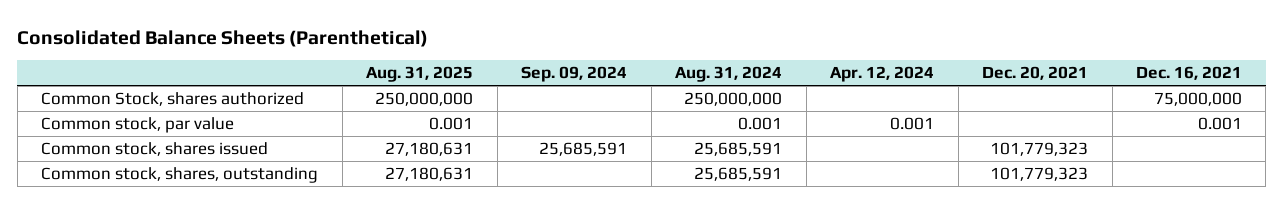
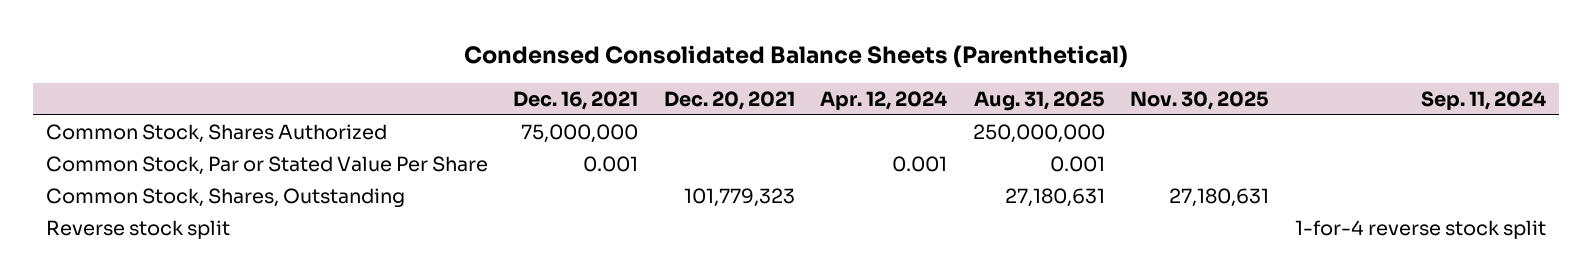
- Consolidated Balance Sheets (Parenthetical)
+ Condensed Consolidated Balance Sheets (Parenthetical)
- | Aug. 31, 2025 | Sep. 09, 2024 | Aug. 31, 2024 | Apr. 12, 2024 | Dec. 20, 2021 | Dec. 16, 2021
+ | Dec. 16, 2021 | Dec. 20, 2021 | Apr. 12, 2024 | Aug. 31, 2025 | Nov. 30, 2025 | Sep. 11, 2024
- Common Stock, shares authorized | 250,000,000 | | 250,000,000 | | | 75,000,000
- Common stock, par value | 0.001 | | 0.001 | 0.001 | | 0.001
- Common stock, shares issued | 27,180,631 | 25,685,591 | 25,685,591 | | 101,779,323 |
- Common stock, shares, outstanding | 27,180,631 | | 25,685,591 | | 101,779,323 |
+ Common Stock, Shares Authorized | 75,000,000 | | | 250,000,000 | |
+ Common Stock, Par or Stated Value Per Share | 0.001 | | 0.001 | 0.001 | |
+ Common Stock, Shares, Outstanding | | 101,779,323 | | 27,180,631 | 27,180,631 |
+ Reverse stock split | | | | | | 1-for-4 reverse stock split

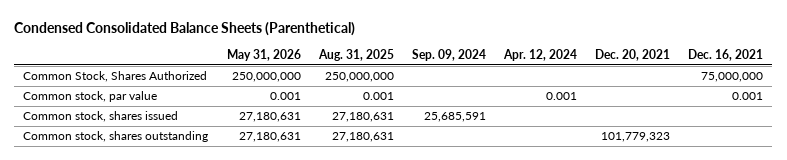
- | Dec. 16, 2021 | Dec. 20, 2021 | Apr. 12, 2024 | Aug. 31, 2025 | Nov. 30, 2025 | Sep. 11, 2024
+ | May 31, 2026 | Aug. 31, 2025 | Sep. 09, 2024 | Apr. 12, 2024 | Dec. 20, 2021 | Dec. 16, 2021
- Common Stock, Par or Stated Value Per Share | 0.001 | | 0.001 | 0.001 | |
- Common Stock, Shares, Outstanding | | 101,779,323 | | 27,180,631 | 27,180,631 |
- Reverse stock split | | | | | | 1-for-4 reverse stock split
+ Common stock, par value | 0.001 | 0.001 | | 0.001 | | 0.001
+ Common stock, shares issued | 27,180,631 | 27,180,631 | 25,685,591 | | |
+ Common stock, shares outstanding | 27,180,631 | 27,180,631 | | | 101,779,323 |

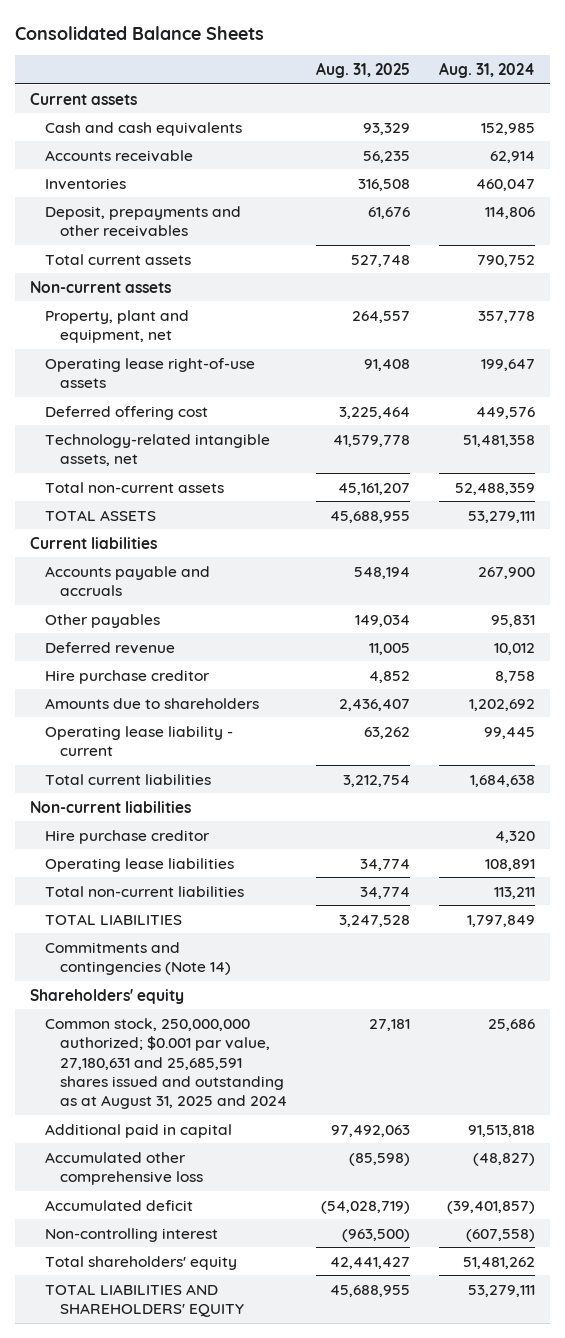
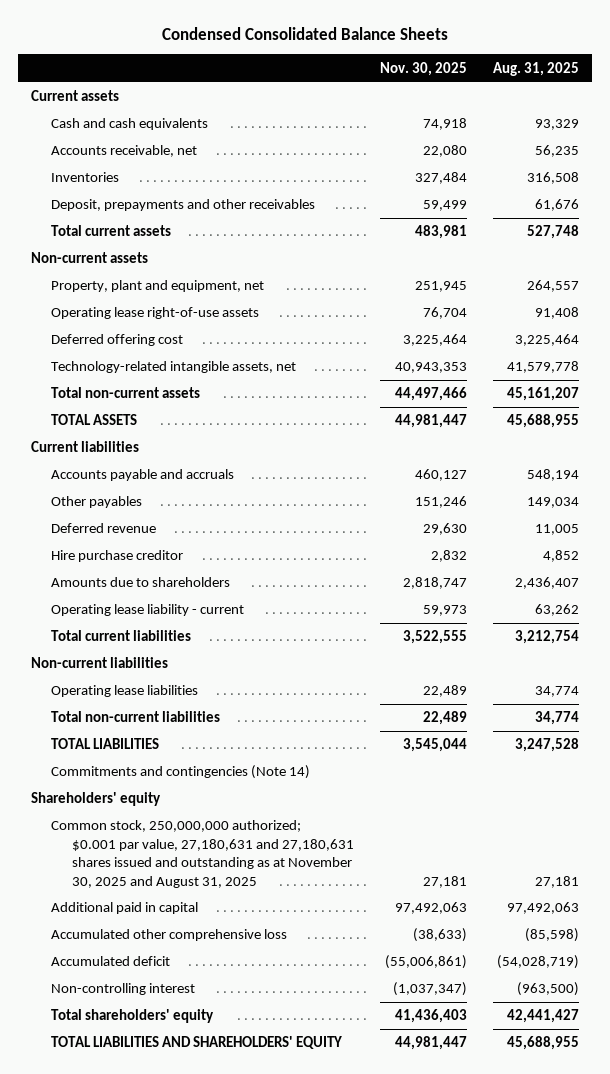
- Consolidated Balance Sheets
+ Condensed Consolidated Balance Sheets
- | Aug. 31, 2025 | Aug. 31, 2024
+ | Nov. 30, 2025 | Aug. 31, 2025
- Accounts receivable | 56,235 | 62,914
+ Accounts receivable, net | 22,080 | 56,235
- Hire purchase creditor | | 4,320
- Common stock, 250,000,000 authorized; $0.001 par value, 27,180,631 and 25,685,591 shares issued and outstanding as at August 31, 2025 and 2024 | 27,181 | 25,686
+ Common stock, 250,000,000 authorized; $0.001 par value, 27,180,631 and 27,180,631 shares issued and outstanding as at November 30, 2025 and August 31, 2025 | 27,181 | 27,181

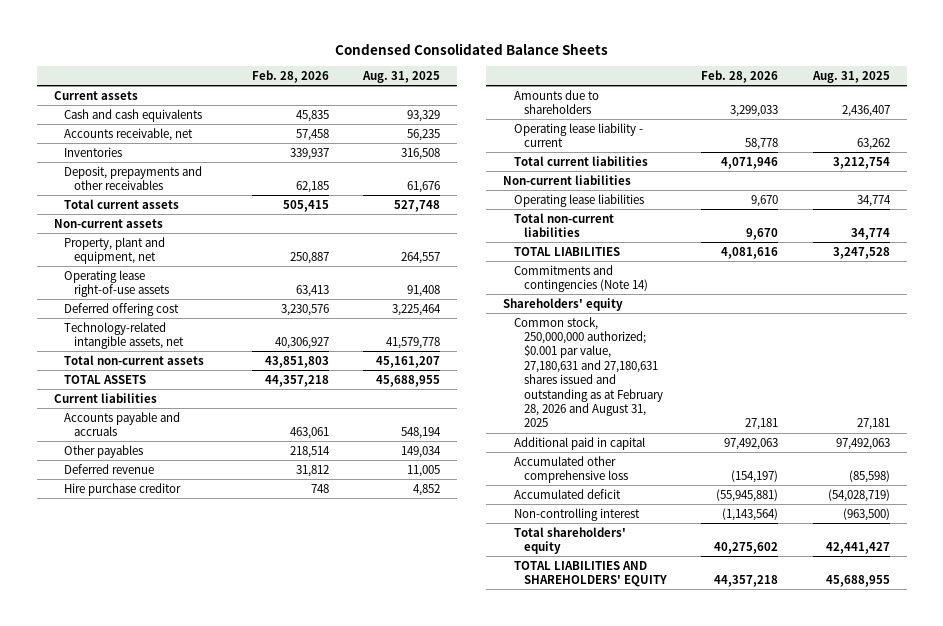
- | Nov. 30, 2025 | Aug. 31, 2025
+ | Feb. 28, 2026 | Aug. 31, 2025
- Common stock, 250,000,000 authorized; $0.001 par value, 27,180,631 and 27,180,631 shares issued and outstanding as at November 30, 2025 and August 31, 2025 | 27,181 | 27,181
+ Common stock, 250,000,000 authorized; $0.001 par value, 27,180,631 and 27,180,631 shares issued and outstanding as at February 28, 2026 and August 31, 2025 | 27,181 | 27,181

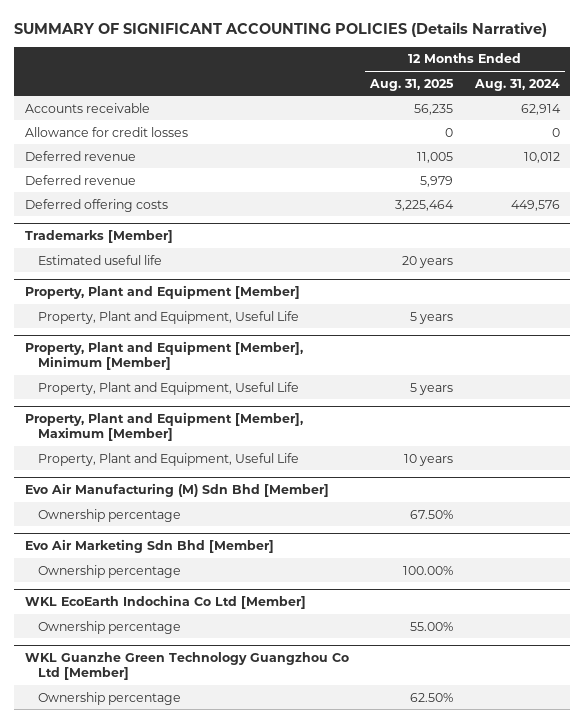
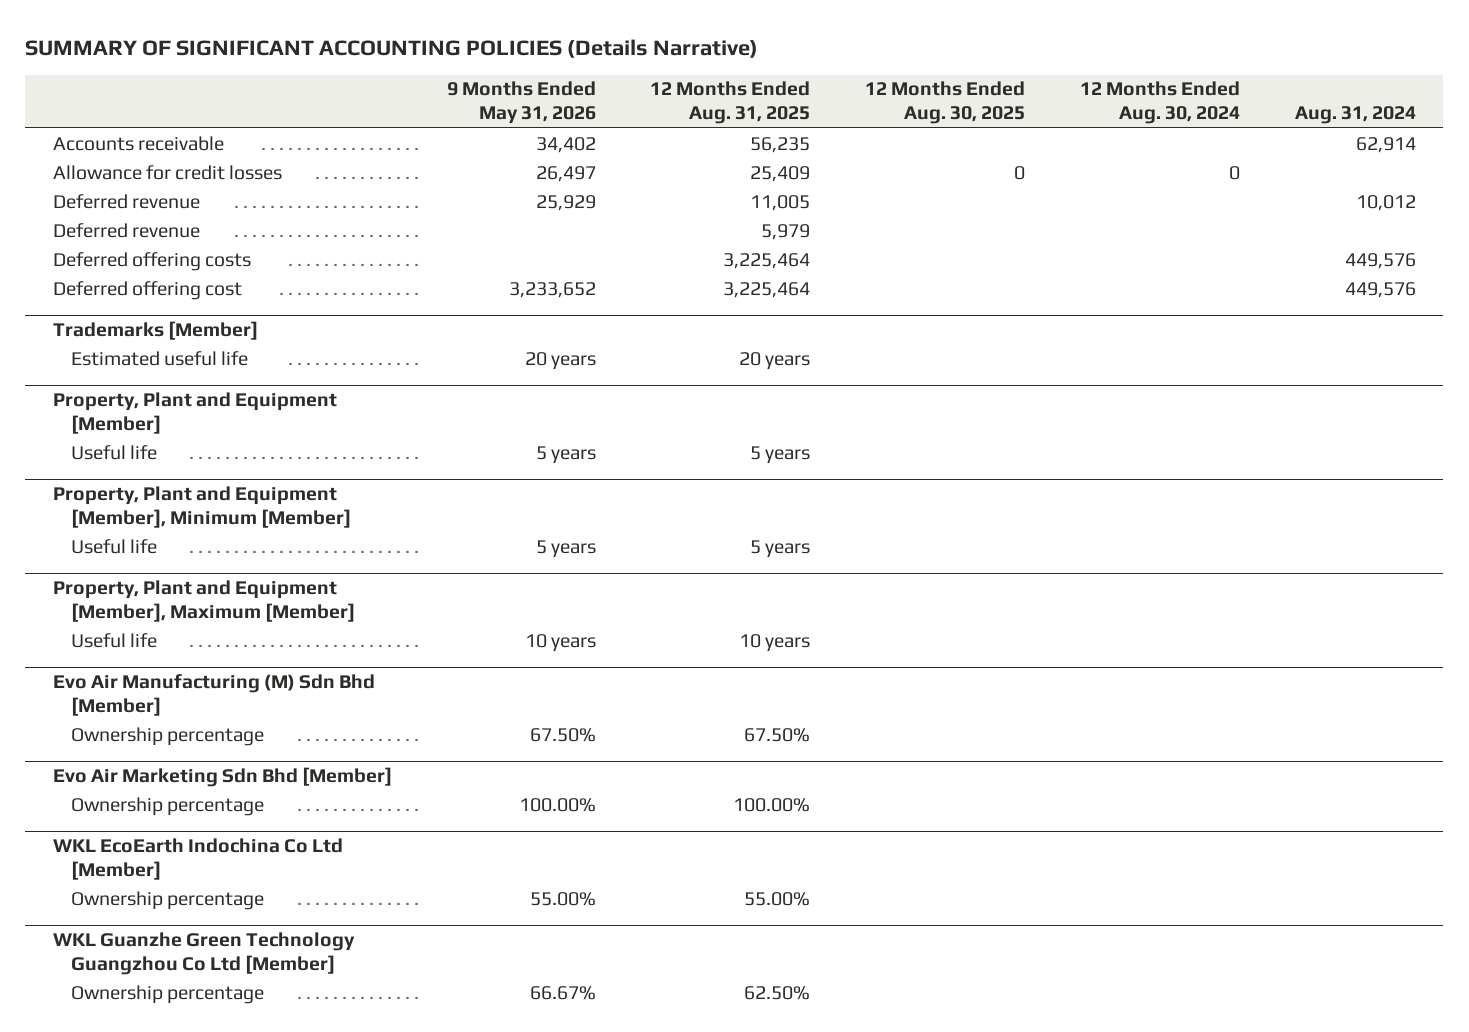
- | 12 Months Ended Aug. 31, 2025 | 12 Months Ended Aug. 31, 2024
+ | 9 Months Ended May 31, 2026 | 12 Months Ended Aug. 31, 2025 | 12 Months Ended Aug. 30, 2025 | 12 Months Ended Aug. 30, 2024 | Aug. 31, 2024
- Allowance for credit losses | 0 | 0
+ Allowance for credit losses | 26,497 | 25,409 | 0 | 0 |
+ Deferred offering cost | 3,233,652 | 3,225,464 | | | 449,576
@ Property, Plant and Equipment [Member]
- Property, Plant and Equipment, Useful Life | 5 years |
+ Useful life | 5 years | 5 years | | |
@ Property, Plant and Equipment [Member], Minimum [Member]
- Property, Plant and Equipment, Useful Life | 5 years |
+ Useful life | 5 years | 5 years | | |
@ Property, Plant and Equipment [Member], Maximum [Member]
- Property, Plant and Equipment, Useful Life | 10 years |
+ Useful life | 10 years | 10 years | | |

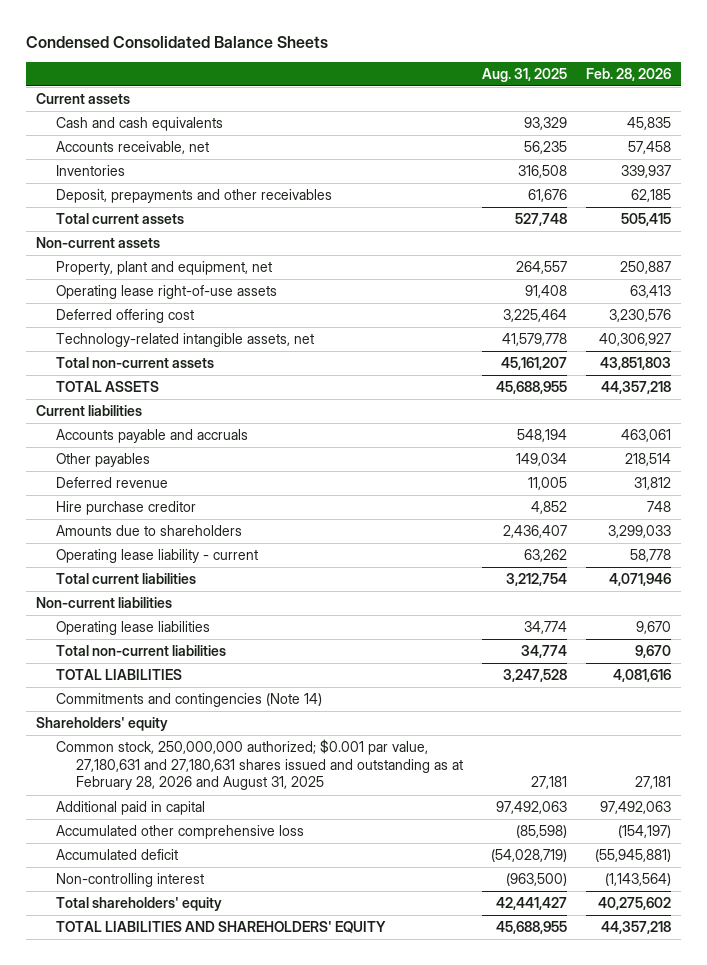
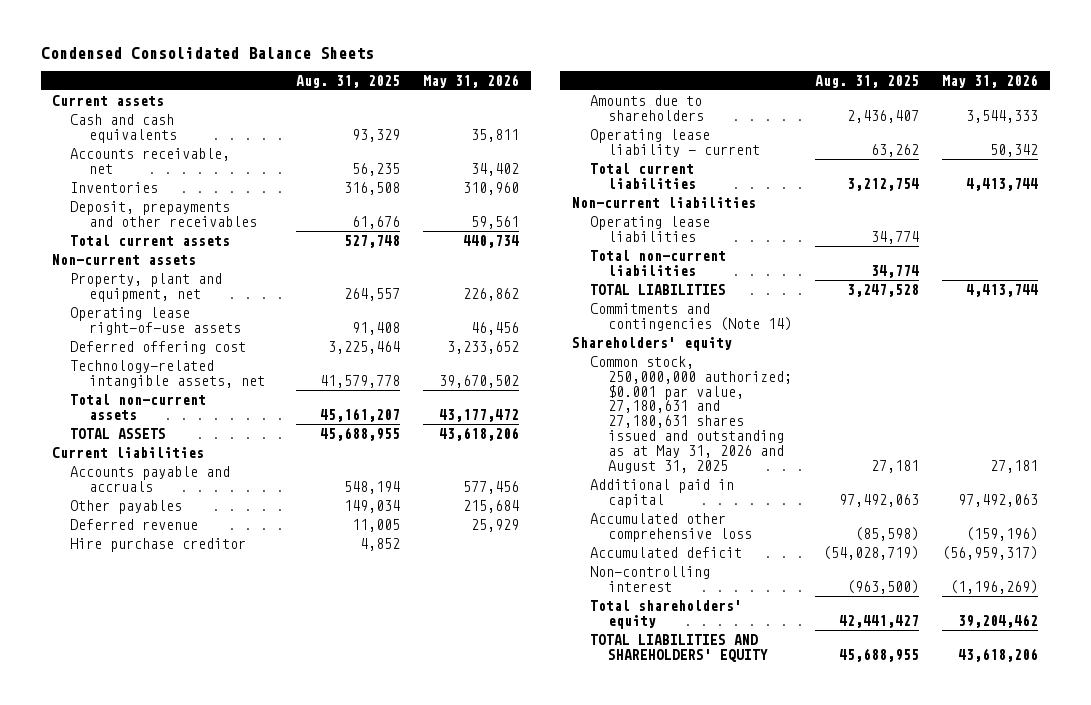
- | Aug. 31, 2025 | Feb. 28, 2026
+ | Aug. 31, 2025 | May 31, 2026
- Common stock, 250,000,000 authorized; $0.001 par value, 27,180,631 and 27,180,631 shares issued and outstanding as at February 28, 2026 and August 31, 2025 | 27,181 | 27,181
+ Common stock, 250,000,000 authorized; $0.001 par value, 27,180,631 and 27,180,631 shares issued and outstanding as at May 31, 2026 and August 31, 2025 | 27,181 | 27,181

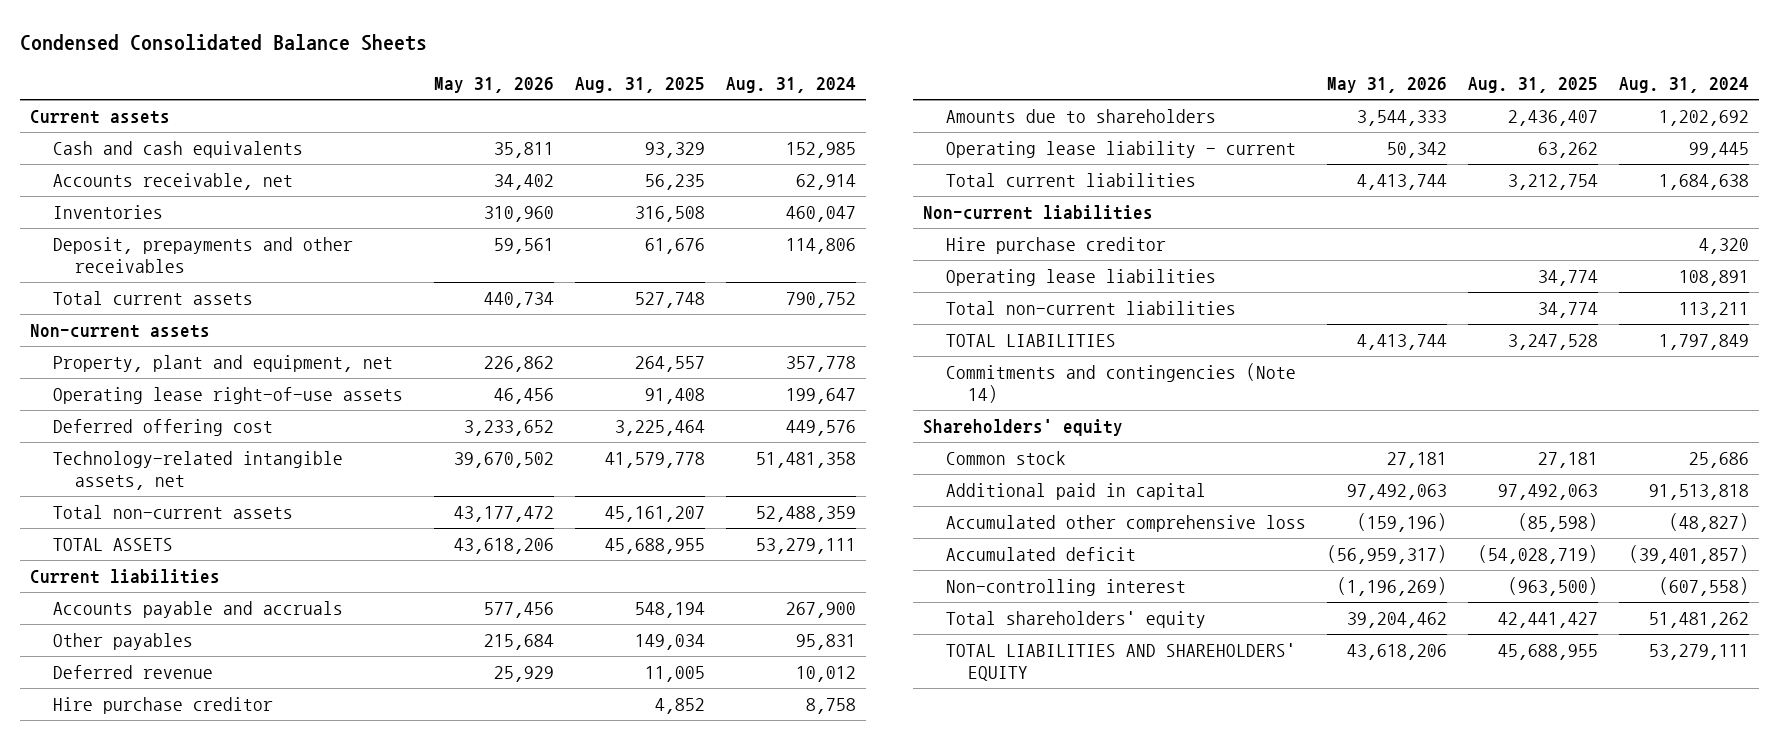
- | Aug. 31, 2025 | May 31, 2026
+ | May 31, 2026 | Aug. 31, 2025 | Aug. 31, 2024
+ Hire purchase creditor | | | 4,320
- Common stock, 250,000,000 authorized; $0.001 par value, 27,180,631 and 27,180,631 shares issued and outstanding as at May 31, 2026 and August 31, 2025 | 27,181 | 27,181
+ Common stock | 27,181 | 27,181 | 25,686

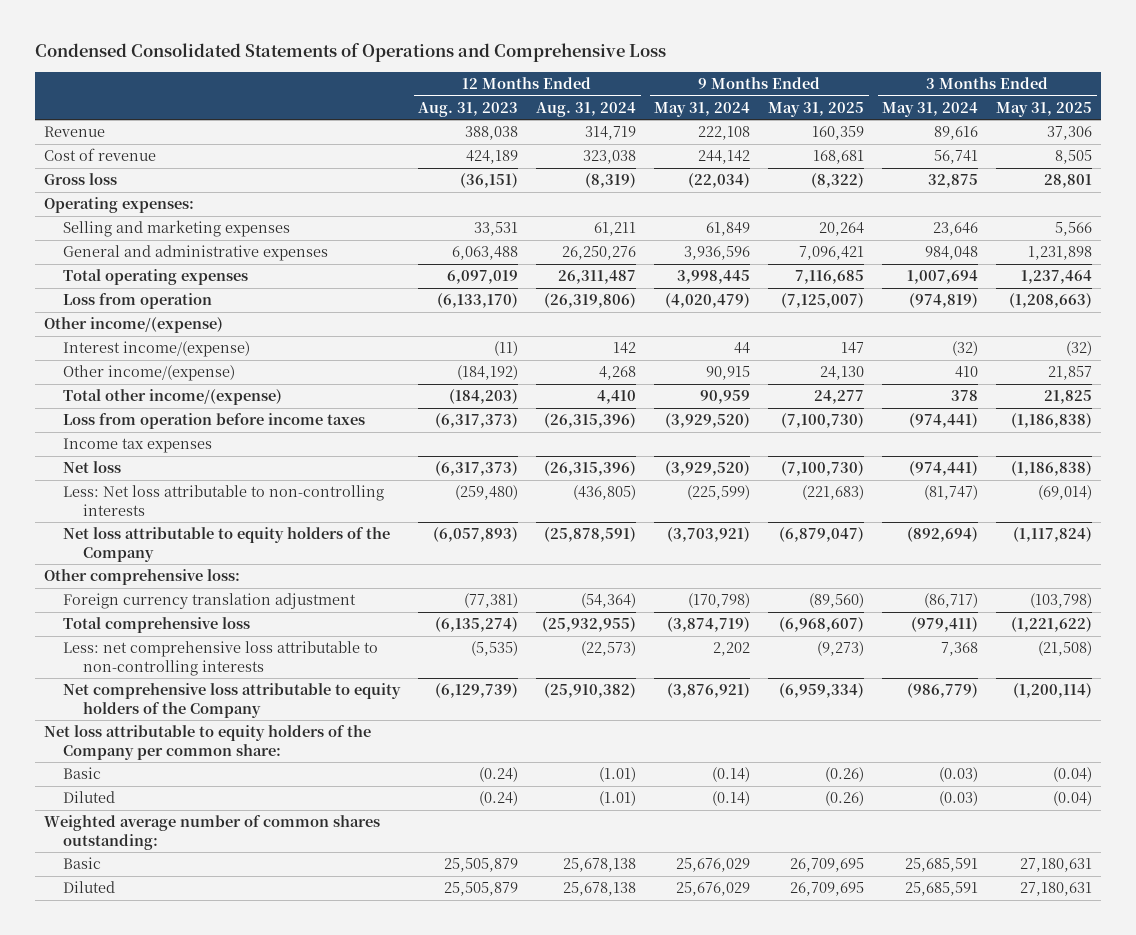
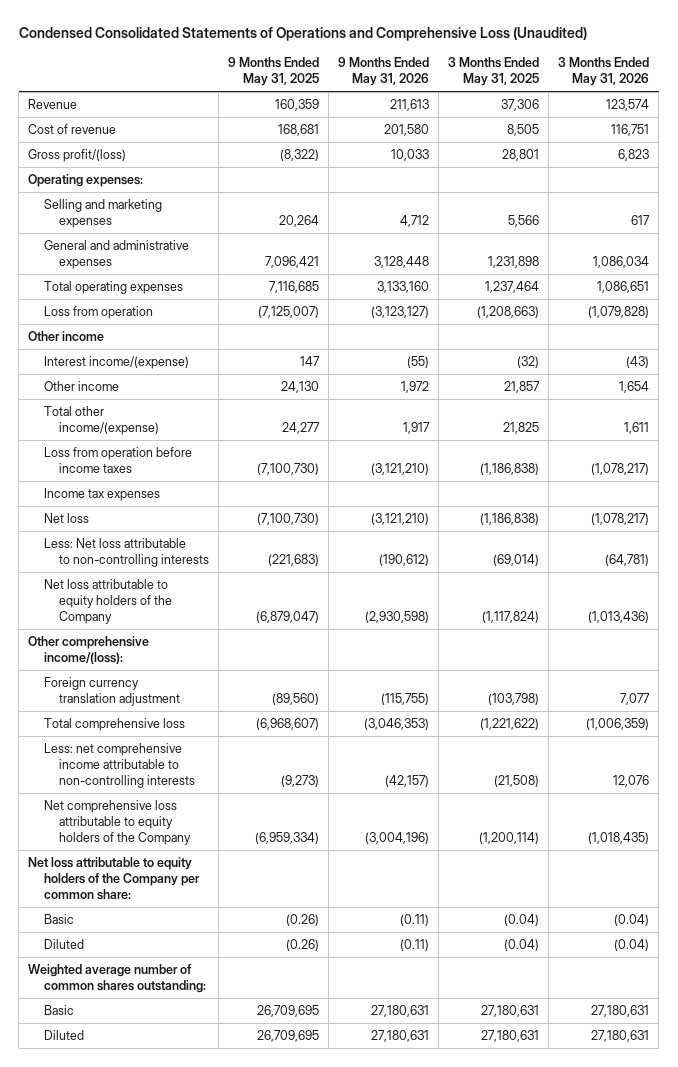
- Condensed Consolidated Statements of Operations and Comprehensive Loss
+ Condensed Consolidated Statements of Operations and Comprehensive Loss (Unaudited)
- | 12 Months Ended Aug. 31, 2023 | 12 Months Ended Aug. 31, 2024 | 9 Months Ended May 31, 2024 | 9 Months Ended May 31, 2025 | 3 Months Ended May 31, 2024 | 3 Months Ended May 31, 2025
+ | 9 Months Ended May 31, 2025 | 9 Months Ended May 31, 2026 | 3 Months Ended May 31, 2025 | 3 Months Ended May 31, 2026
- Gross loss | (36,151) | (8,319) | (22,034) | (8,322) | 32,875 | 28,801
+ Gross profit/(loss) | (8,322) | 10,033 | 28,801 | 6,823
- Other income/(expense)
+ Other income
- Other income/(expense) | (184,192) | 4,268 | 90,915 | 24,130 | 410 | 21,857
+ Other income | 24,130 | 1,972 | 21,857 | 1,654
- Other comprehensive loss:
+ Other comprehensive income/(loss):
- Less: net comprehensive loss attributable to non-controlling interests | (5,535) | (22,573) | 2,202 | (9,273) | 7,368 | (21,508)
+ Less: net comprehensive income attributable to non-controlling interests | (9,273) | (42,157) | (21,508) | 12,076

